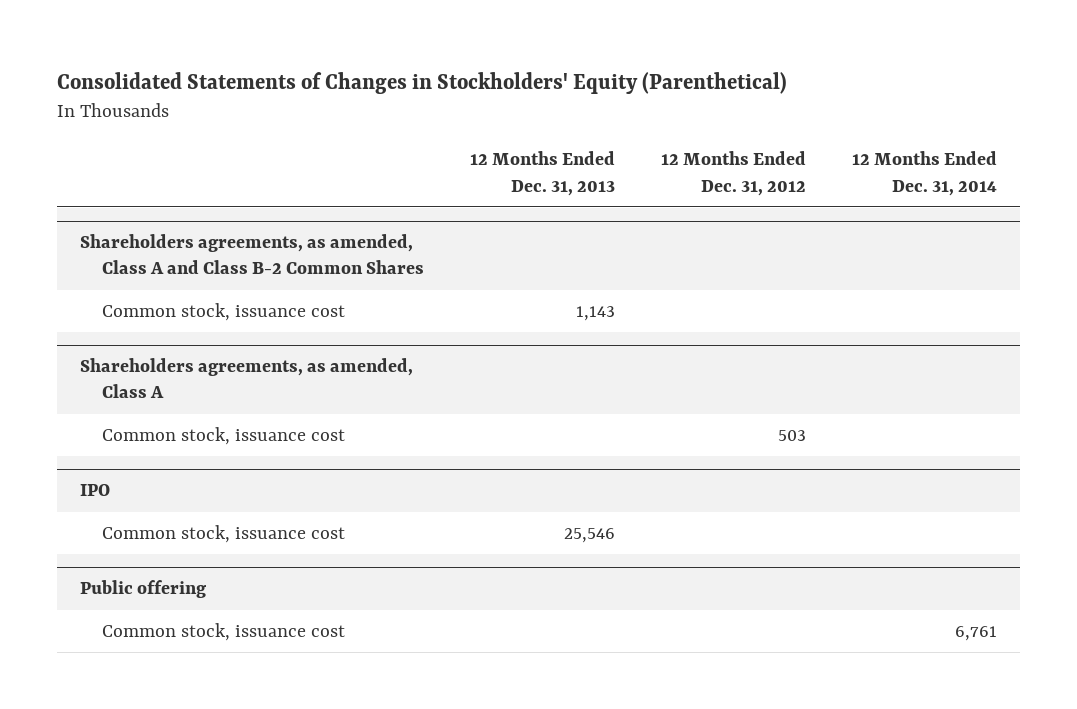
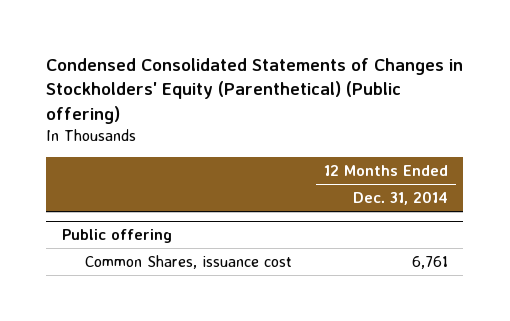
- Consolidated Statements of Changes in Stockholders' Equity (Parenthetical)
+ Condensed Consolidated Statements of Changes in Stockholders' Equity (Parenthetical) (Public offering)
- | 12 Months Ended Dec. 31, 2013 | 12 Months Ended Dec. 31, 2012 | 12 Months Ended Dec. 31, 2014
+ | 12 Months Ended Dec. 31, 2014
- Shareholders agreements, as amended, Class A and Class B-2 Common Shares
- Common stock, issuance cost | 1,143 | |
- Shareholders agreements, as amended, Class A
- Common stock, issuance cost | | 503 |
- IPO
- Common stock, issuance cost | 25,546 | |
@ Public offering
- Common stock, issuance cost | | | 6,761
+ Common Shares, issuance cost | 6,761

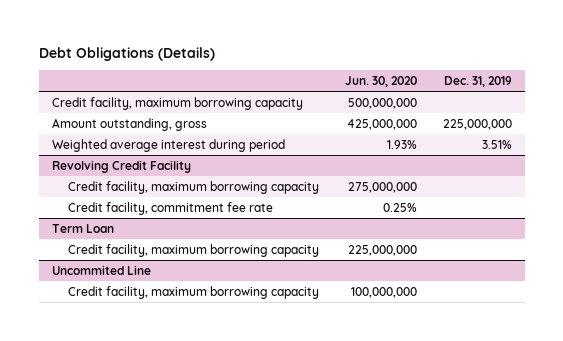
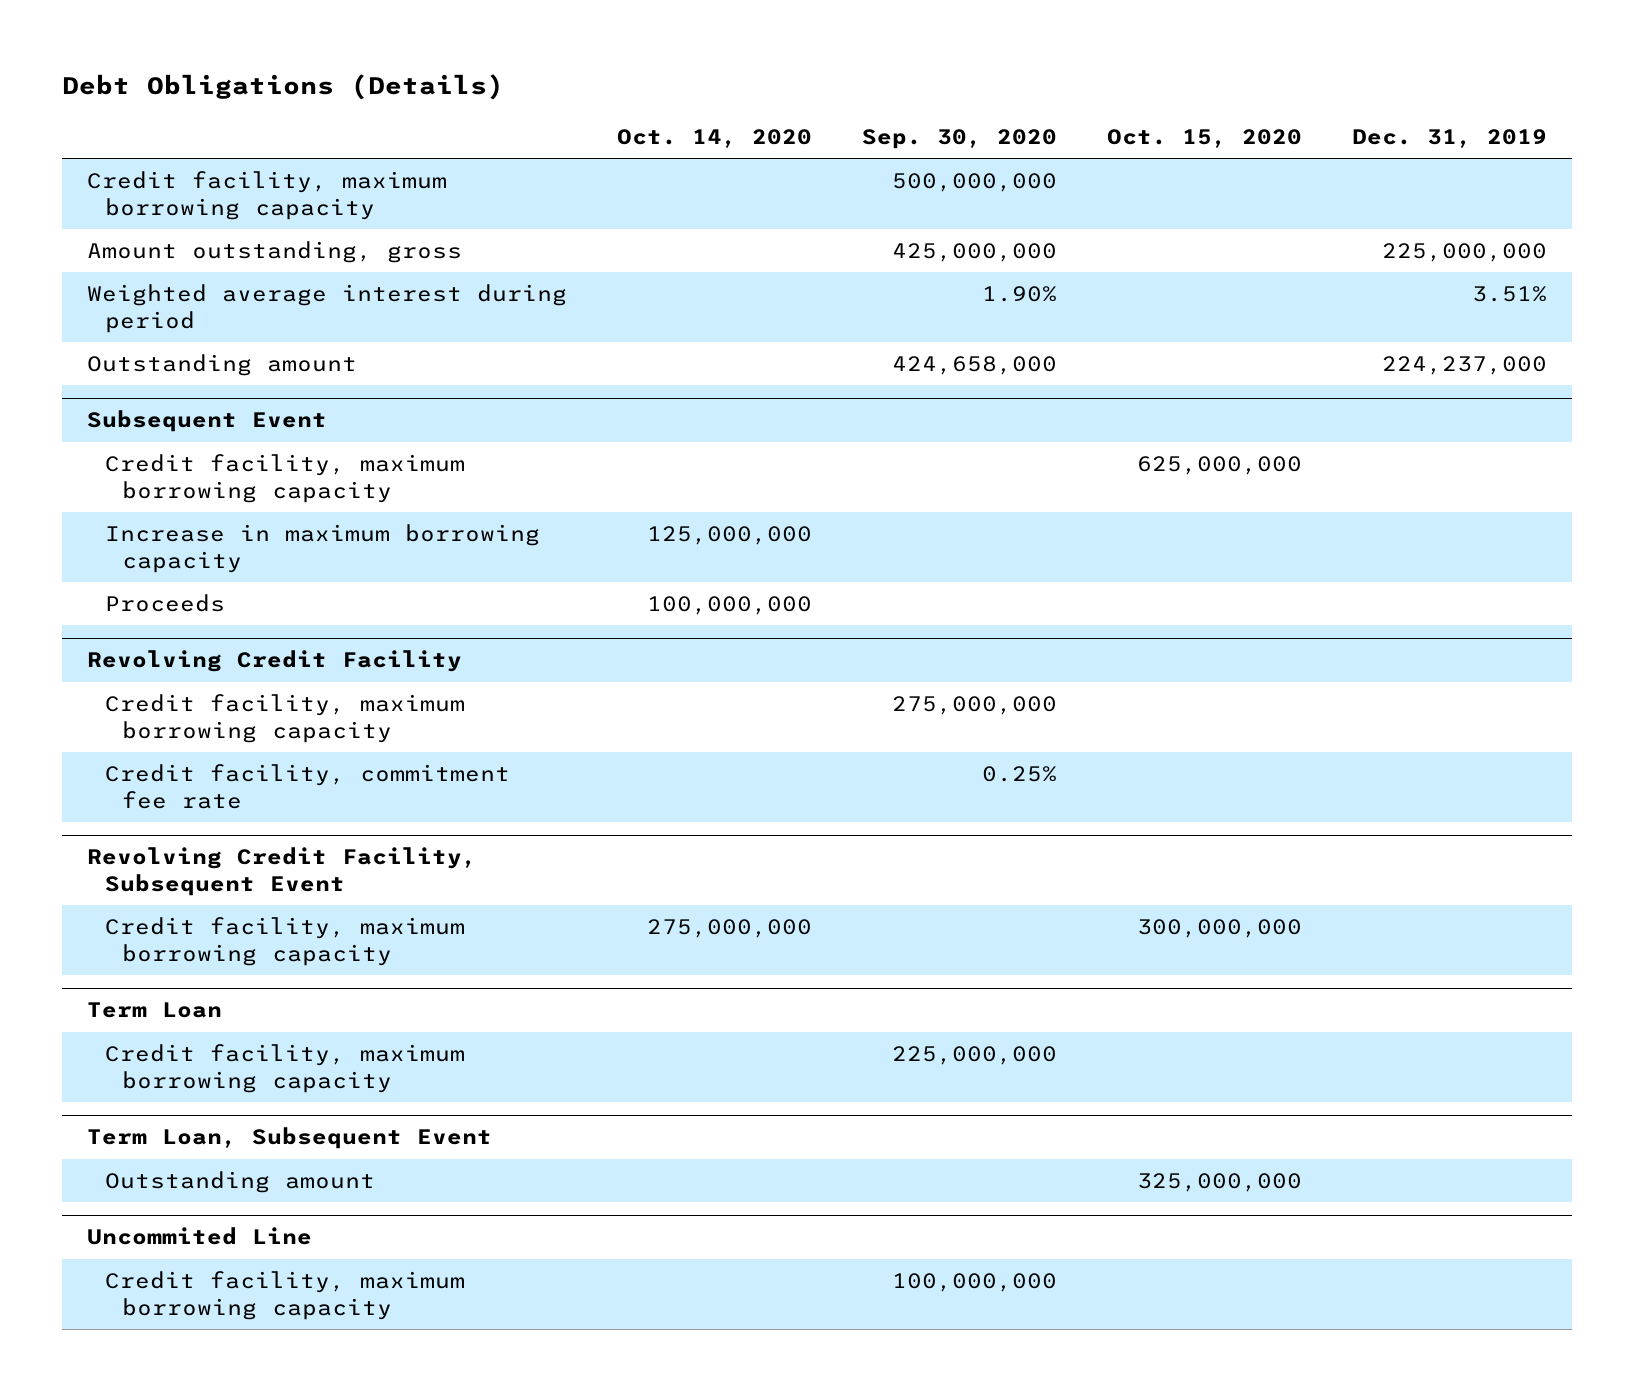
- | Jun. 30, 2020 | Dec. 31, 2019
+ | Oct. 14, 2020 | Sep. 30, 2020 | Oct. 15, 2020 | Dec. 31, 2019
+ Outstanding amount | | 424,658,000 | | 224,237,000
+ Subsequent Event
+ Credit facility, maximum borrowing capacity | | | 625,000,000 |
+ Increase in maximum borrowing capacity | 125,000,000 | | |
+ Proceeds | 100,000,000 | | |
+ Revolving Credit Facility, Subsequent Event
+ Credit facility, maximum borrowing capacity | 275,000,000 | | 300,000,000 |
+ Term Loan, Subsequent Event
+ Outstanding amount | | | 325,000,000 |

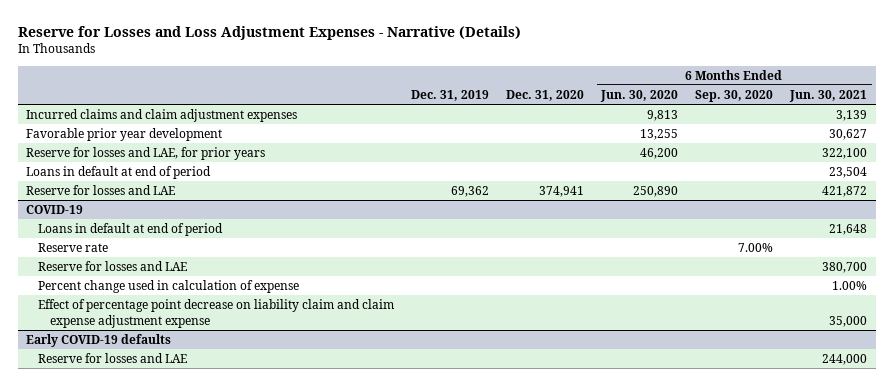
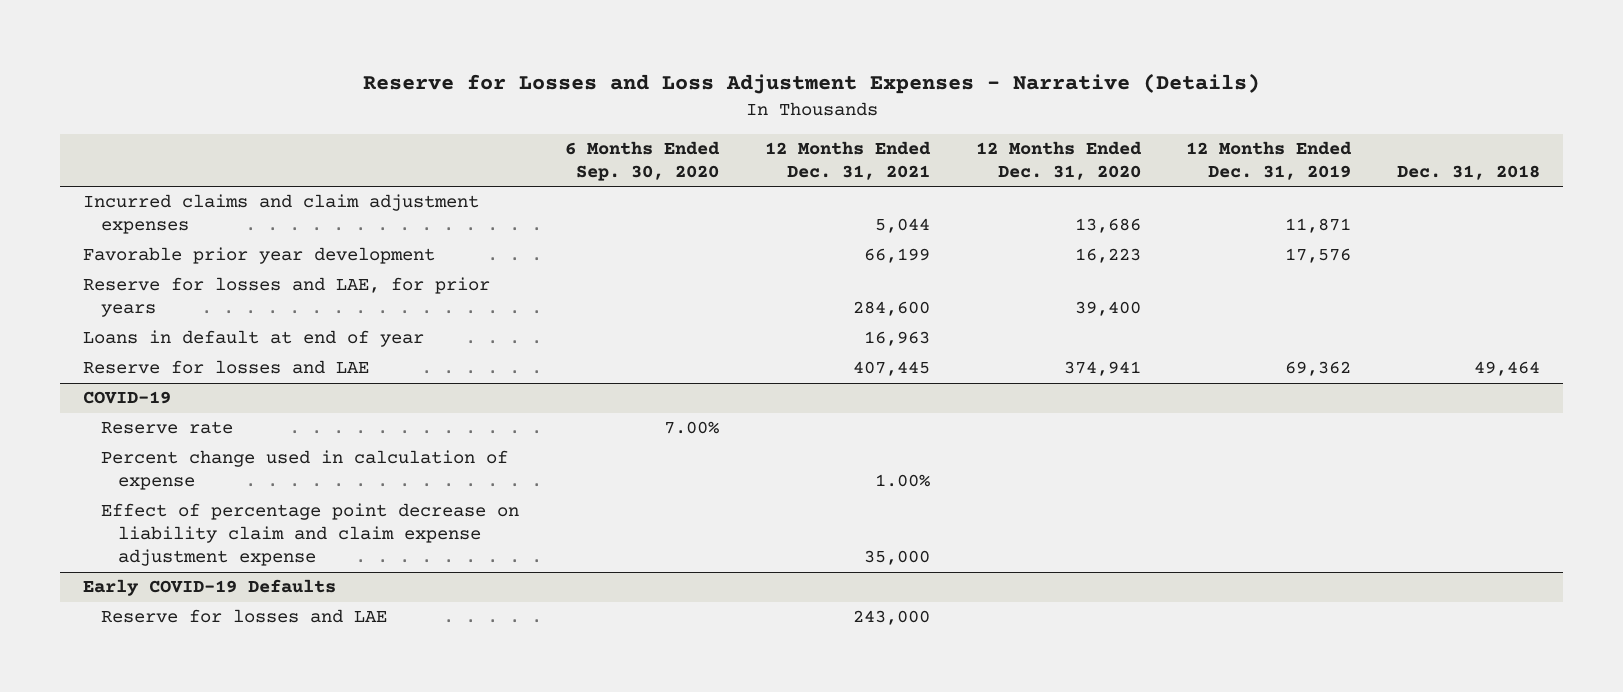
- | Dec. 31, 2019 | Dec. 31, 2020 | 6 Months Ended Jun. 30, 2020 | 6 Months Ended Sep. 30, 2020 | 6 Months Ended Jun. 30, 2021
+ | 6 Months Ended Sep. 30, 2020 | 12 Months Ended Dec. 31, 2021 | 12 Months Ended Dec. 31, 2020 | 12 Months Ended Dec. 31, 2019 | Dec. 31, 2018
- Loans in default at end of period | | | | | 23,504
+ Loans in default at end of year | | 16,963 | | |
@ COVID-19
- Loans in default at end of period | | | | | 21,648
- Reserve for losses and LAE | | | | | 380,700
- Early COVID-19 defaults
+ Early COVID-19 Defaults

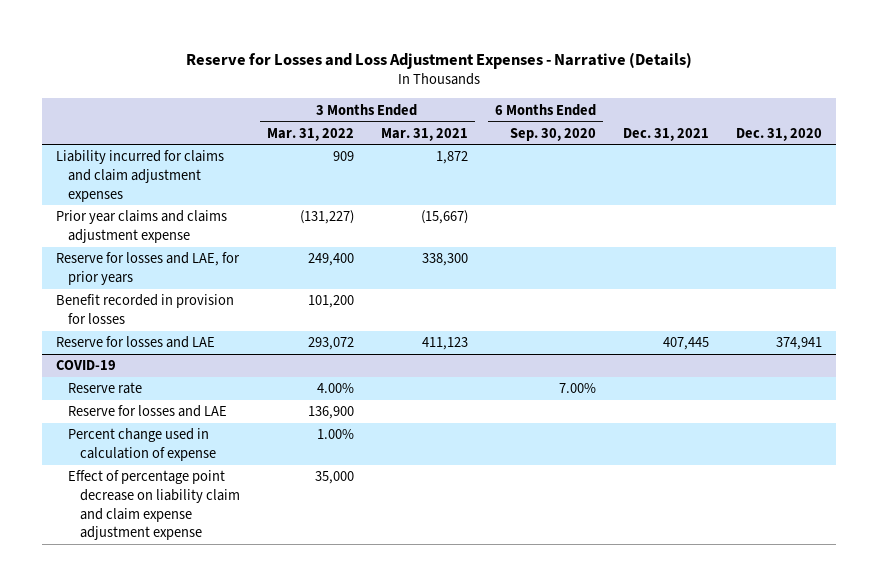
- | 6 Months Ended Sep. 30, 2020 | 12 Months Ended Dec. 31, 2021 | 12 Months Ended Dec. 31, 2020 | 12 Months Ended Dec. 31, 2019 | Dec. 31, 2018
+ | 3 Months Ended Mar. 31, 2022 | 3 Months Ended Mar. 31, 2021 | 6 Months Ended Sep. 30, 2020 | Dec. 31, 2021 | Dec. 31, 2020
- Incurred claims and claim adjustment expenses | | 5,044 | 13,686 | 11,871 |
- Favorable prior year development | | 66,199 | 16,223 | 17,576 |
+ Liability incurred for claims and claim adjustment expenses | 909 | 1,872 | | |
+ Prior year claims and claims adjustment expense | (131,227) | (15,667) | | |
- Loans in default at end of year | | 16,963 | | |
+ Benefit recorded in provision for losses | 101,200 | | | |
@ COVID-19
+ Reserve for losses and LAE | 136,900 | | | |
- Early COVID-19 Defaults
- Reserve for losses and LAE | | 243,000 | | |

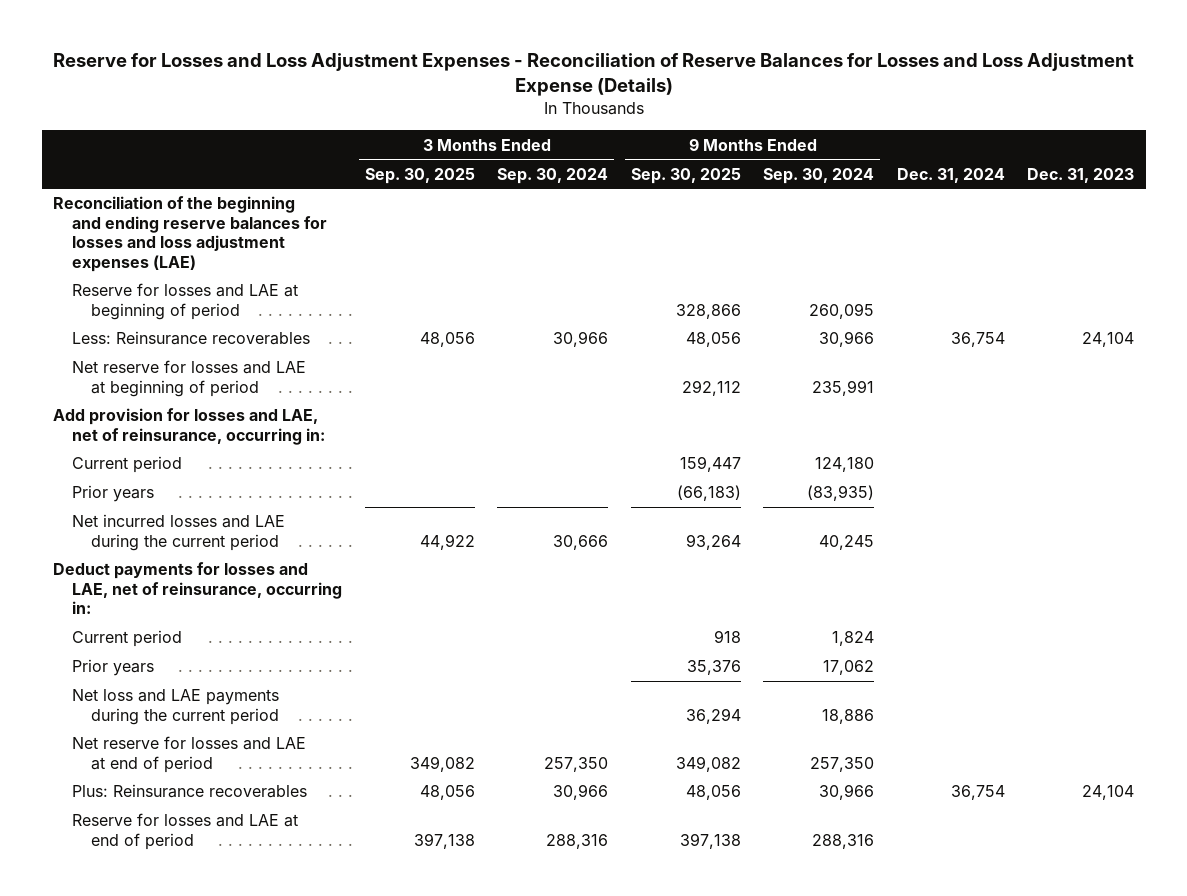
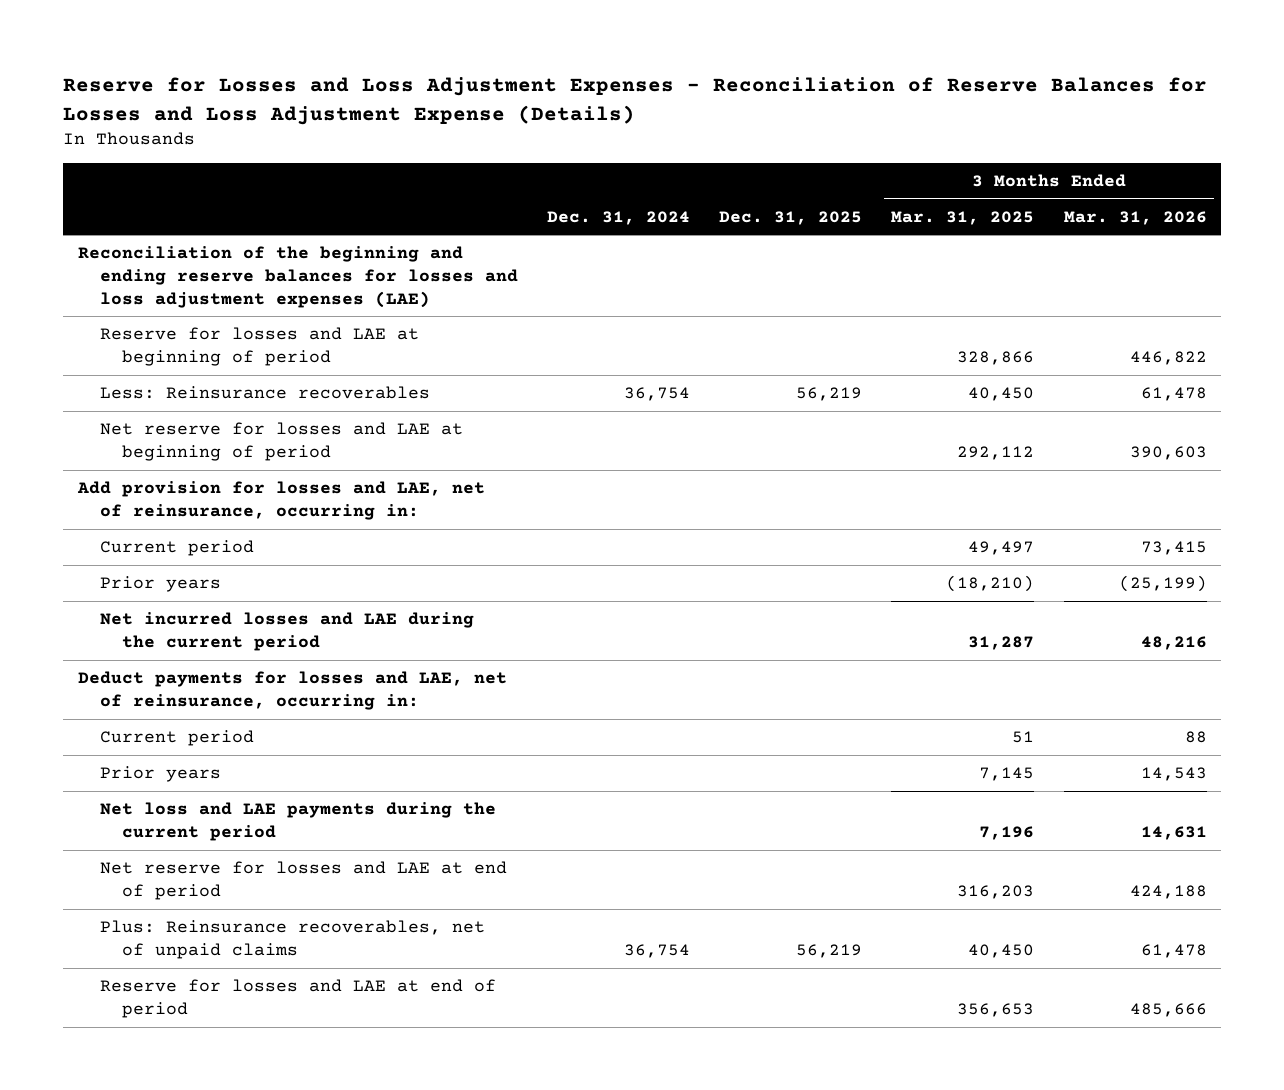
- | 3 Months Ended Sep. 30, 2025 | 3 Months Ended Sep. 30, 2024 | 9 Months Ended Sep. 30, 2025 | 9 Months Ended Sep. 30, 2024 | Dec. 31, 2024 | Dec. 31, 2023
+ | Dec. 31, 2024 | Dec. 31, 2025 | 3 Months Ended Mar. 31, 2025 | 3 Months Ended Mar. 31, 2026
- Plus: Reinsurance recoverables | 48,056 | 30,966 | 48,056 | 30,966 | 36,754 | 24,104
+ Plus: Reinsurance recoverables, net of unpaid claims | 36,754 | 56,219 | 40,450 | 61,478

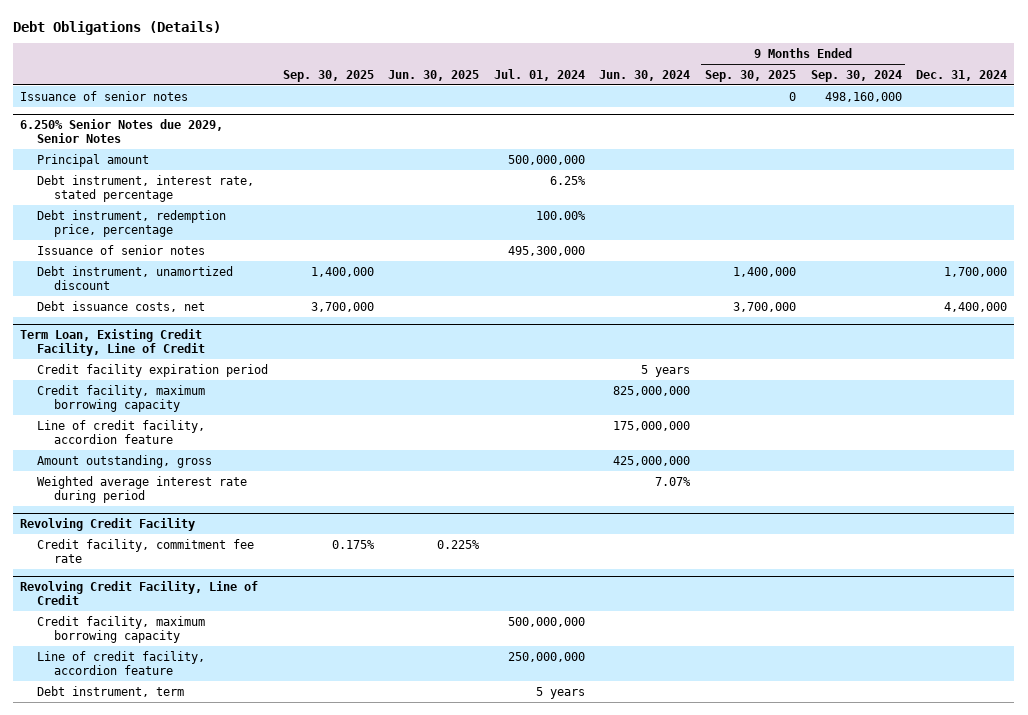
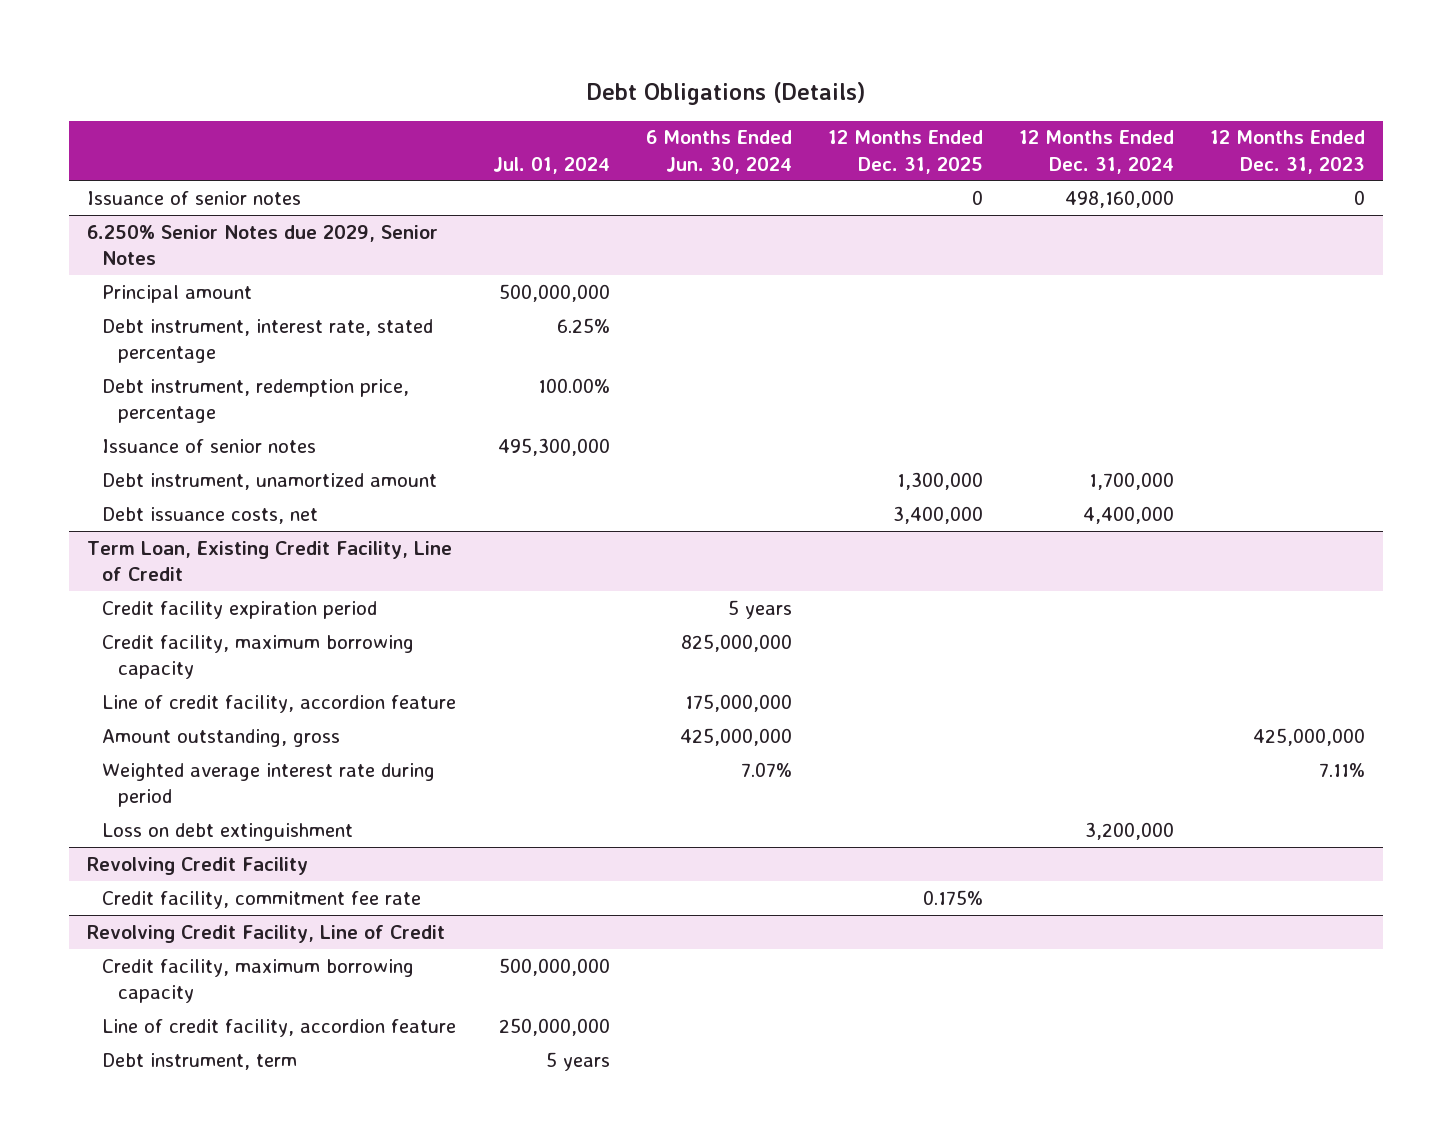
- | Sep. 30, 2025 | Jun. 30, 2025 | Jul. 01, 2024 | Jun. 30, 2024 | 9 Months Ended Sep. 30, 2025 | 9 Months Ended Sep. 30, 2024 | Dec. 31, 2024
+ | Jul. 01, 2024 | 6 Months Ended Jun. 30, 2024 | 12 Months Ended Dec. 31, 2025 | 12 Months Ended Dec. 31, 2024 | 12 Months Ended Dec. 31, 2023
@ 6.250% Senior Notes due 2029, Senior Notes
- Debt instrument, unamortized discount | 1,400,000 | | | | 1,400,000 | | 1,700,000
+ Debt instrument, unamortized amount | | | 1,300,000 | 1,700,000 |
@ Term Loan, Existing Credit Facility, Line of Credit
+ Loss on debt extinguishment | | | | 3,200,000 |

